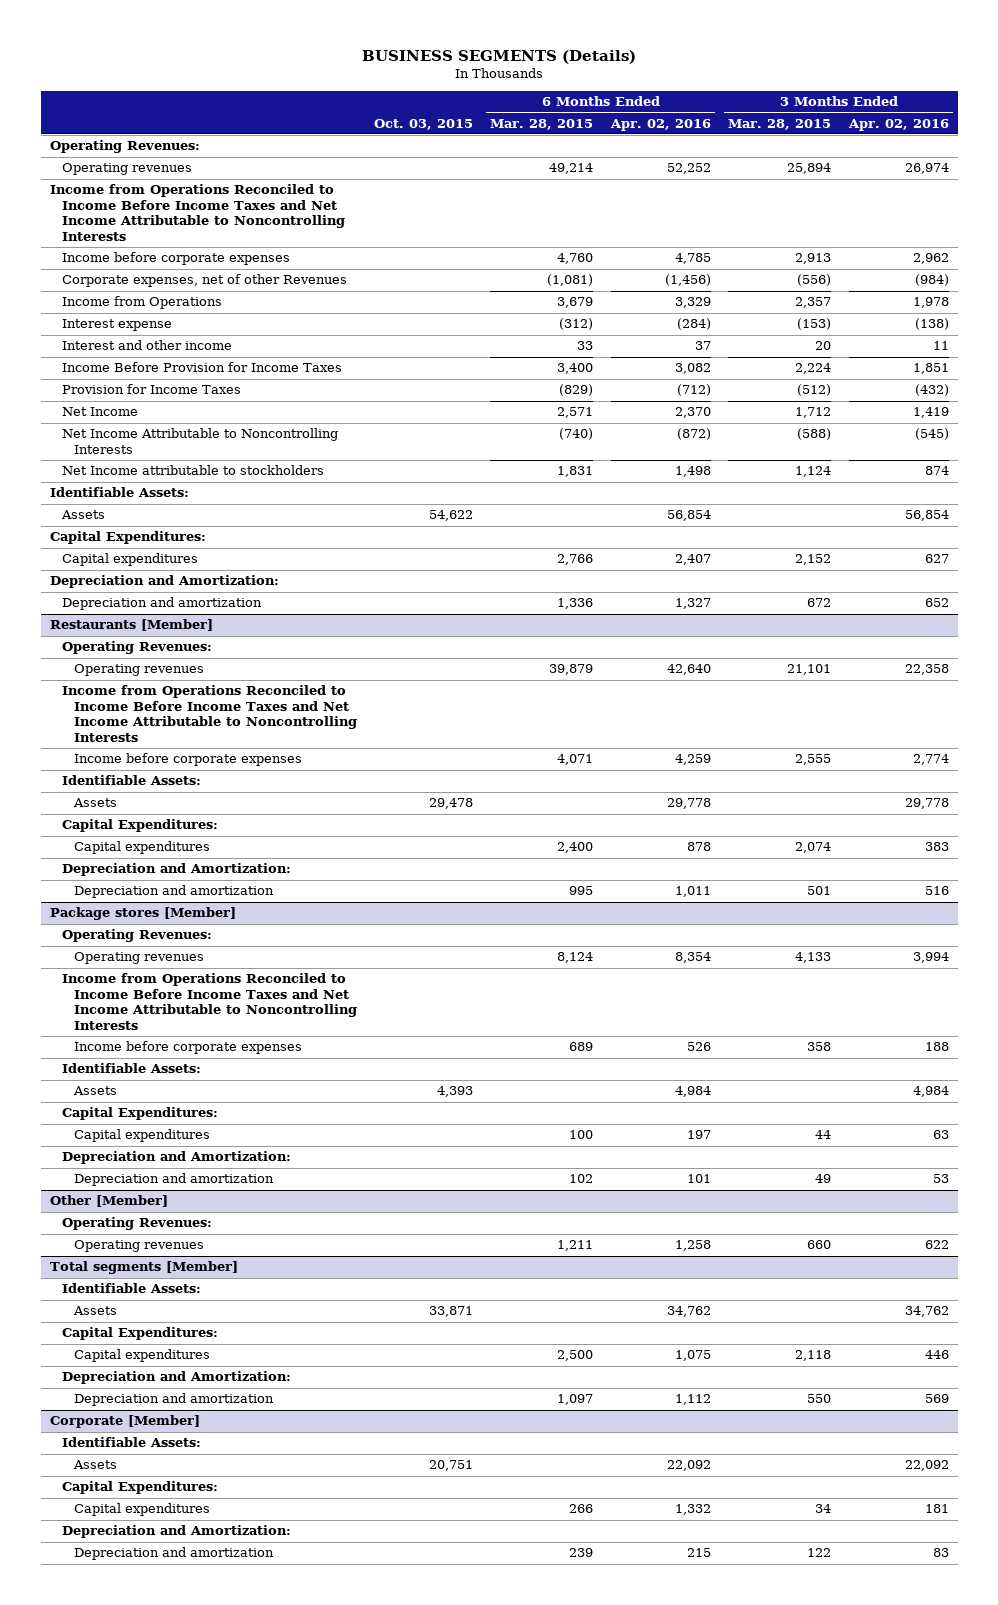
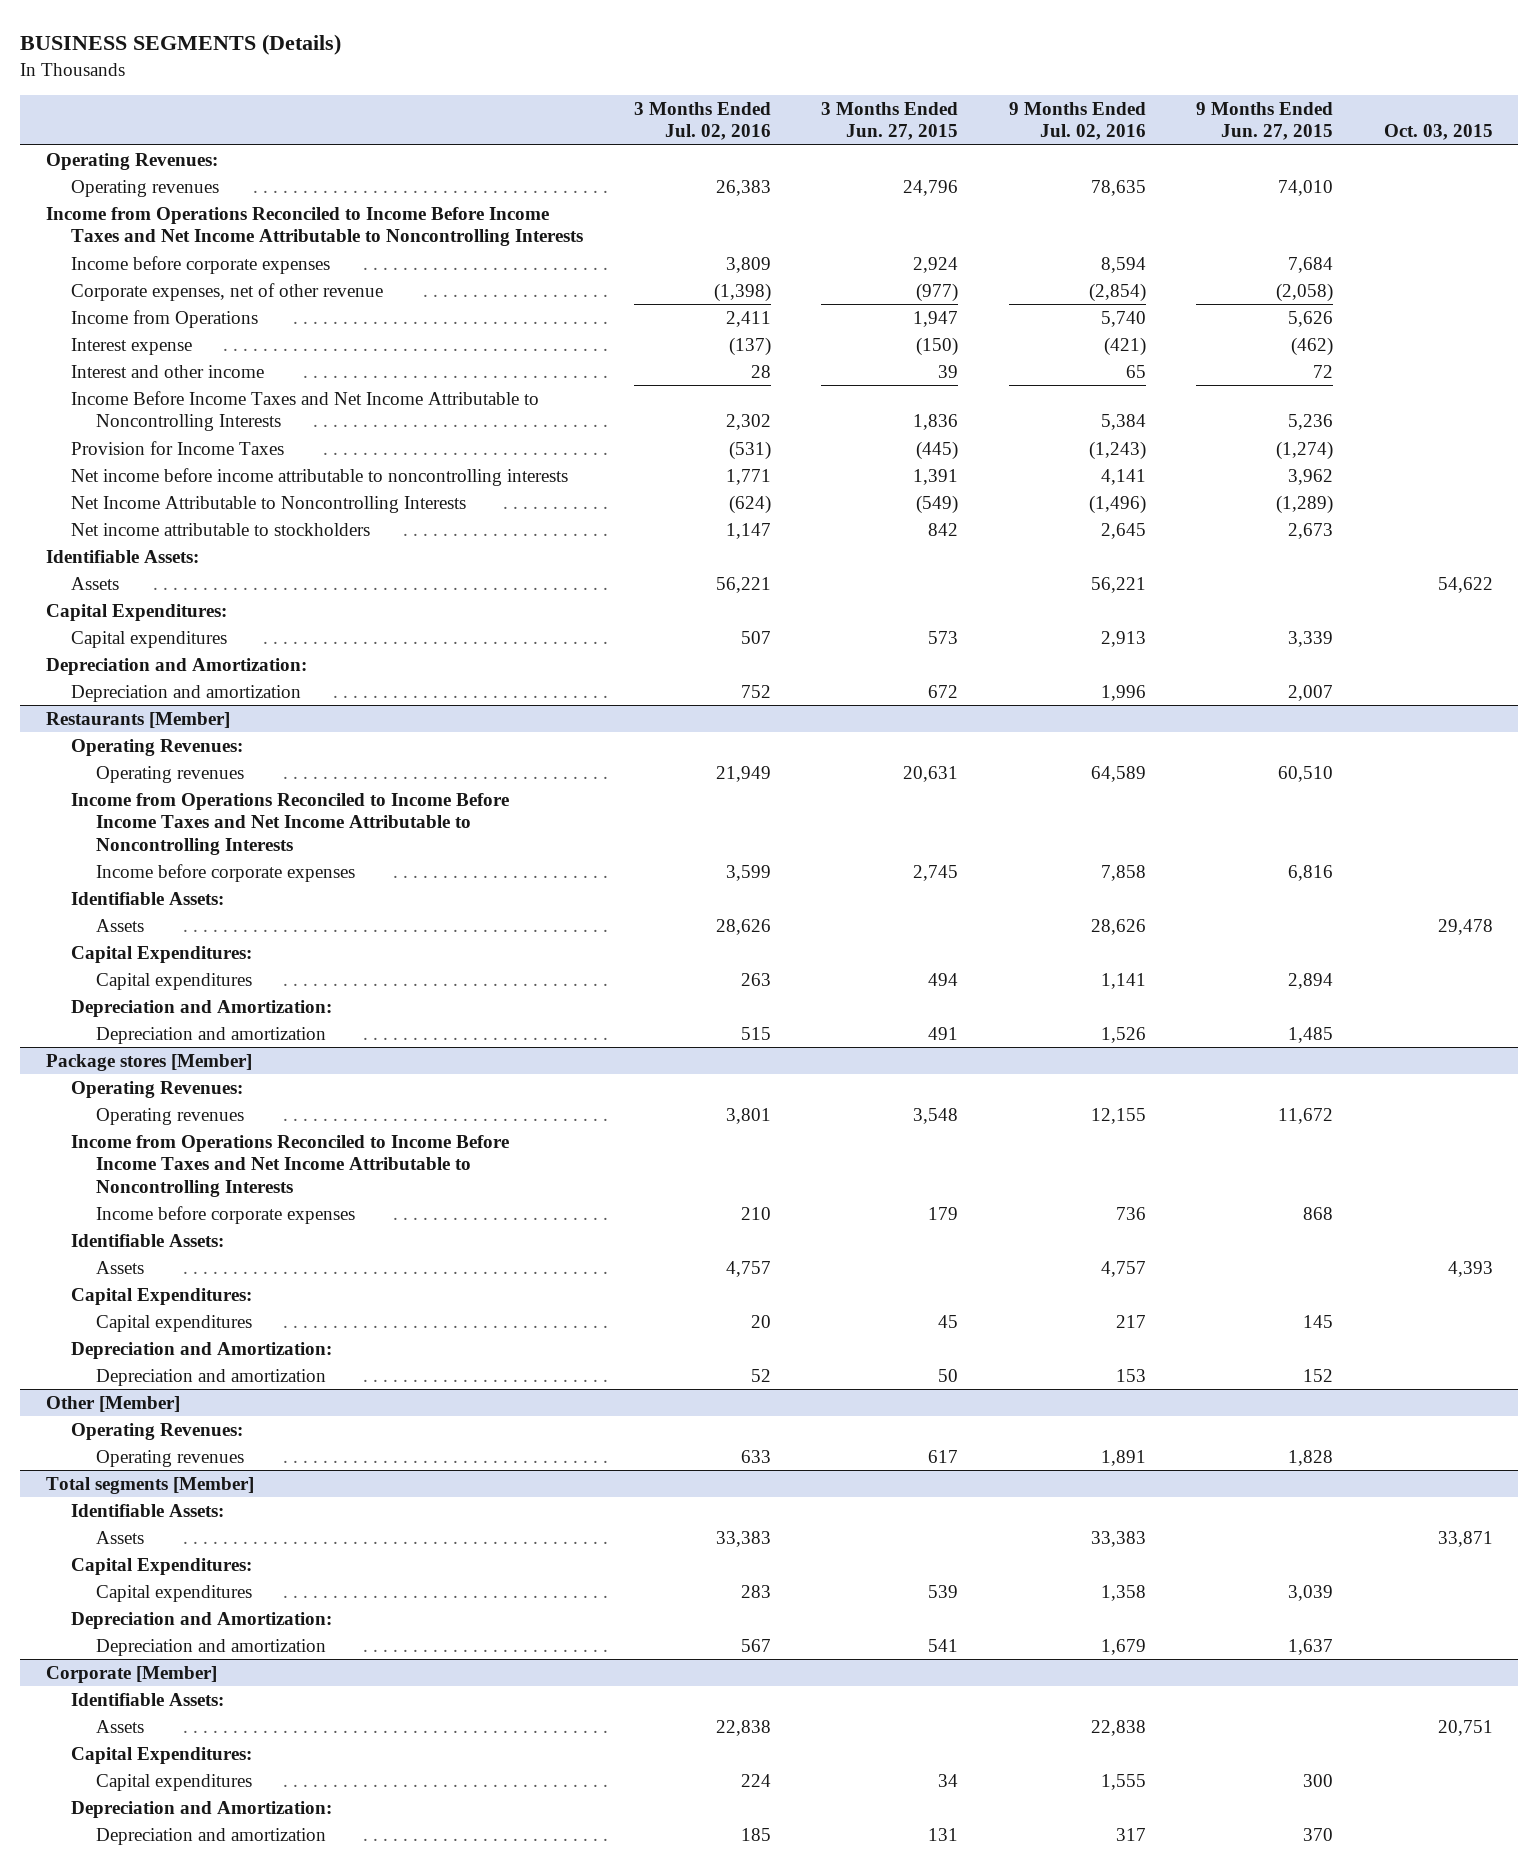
- | Oct. 03, 2015 | 6 Months Ended Mar. 28, 2015 | 6 Months Ended Apr. 02, 2016 | 3 Months Ended Mar. 28, 2015 | 3 Months Ended Apr. 02, 2016
+ | 3 Months Ended Jul. 02, 2016 | 3 Months Ended Jun. 27, 2015 | 9 Months Ended Jul. 02, 2016 | 9 Months Ended Jun. 27, 2015 | Oct. 03, 2015
- Corporate expenses, net of other Revenues | | (1,081) | (1,456) | (556) | (984)
+ Corporate expenses, net of other revenue | (1,398) | (977) | (2,854) | (2,058) |
- Income Before Provision for Income Taxes | | 3,400 | 3,082 | 2,224 | 1,851
+ Income Before Income Taxes and Net Income Attributable to Noncontrolling Interests | 2,302 | 1,836 | 5,384 | 5,236 |
- Net Income | | 2,571 | 2,370 | 1,712 | 1,419
+ Net income before income attributable to noncontrolling interests | 1,771 | 1,391 | 4,141 | 3,962 |
- Net Income attributable to stockholders | | 1,831 | 1,498 | 1,124 | 874
+ Net income attributable to stockholders | 1,147 | 842 | 2,645 | 2,673 |

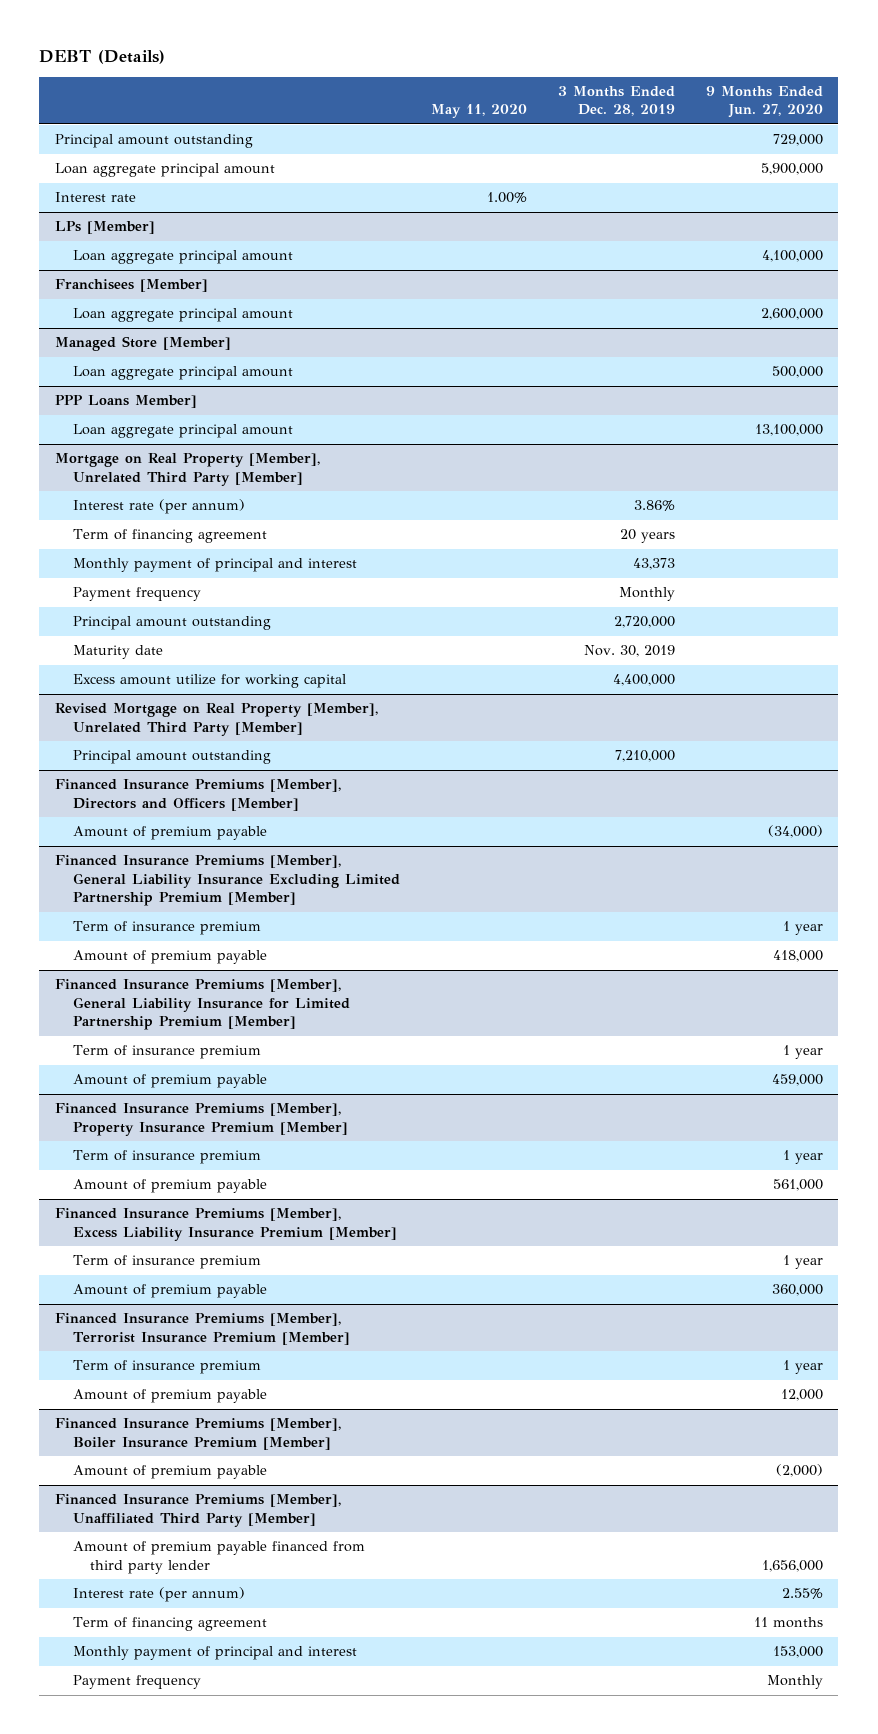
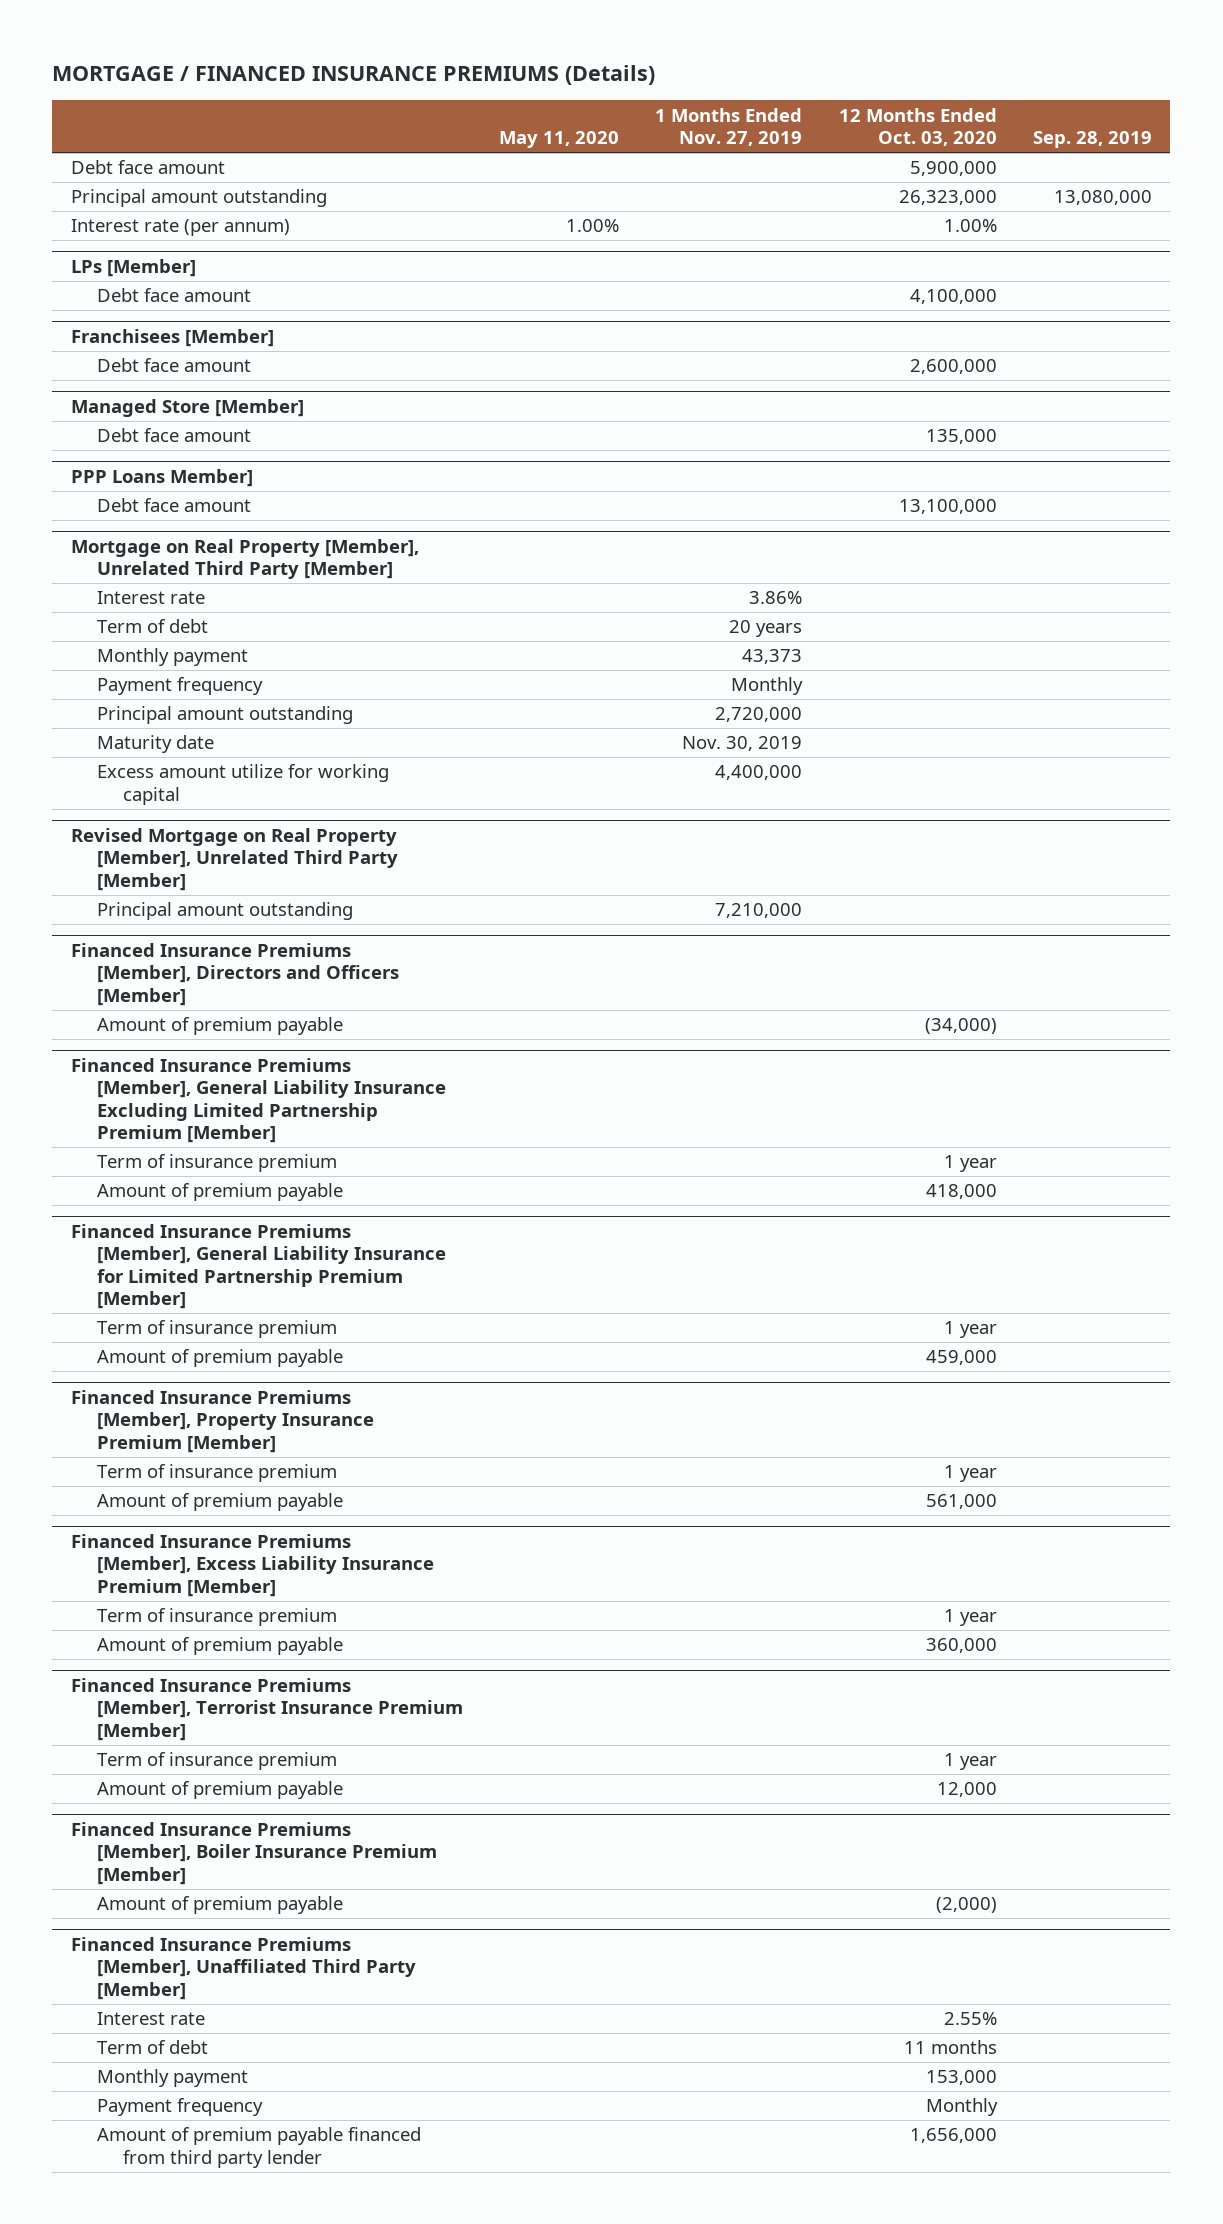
- DEBT (Details)
+ MORTGAGE / FINANCED INSURANCE PREMIUMS (Details)
- | May 11, 2020 | 3 Months Ended Dec. 28, 2019 | 9 Months Ended Jun. 27, 2020
+ | May 11, 2020 | 1 Months Ended Nov. 27, 2019 | 12 Months Ended Oct. 03, 2020 | Sep. 28, 2019
+ Debt face amount | | | 5,900,000 |
- Loan aggregate principal amount | | | 5,900,000
- Interest rate | 1.00% | |
+ Interest rate (per annum) | 1.00% | | 1.00% |
@ LPs [Member]
- Loan aggregate principal amount | | | 4,100,000
+ Debt face amount | | | 4,100,000 |
@ Franchisees [Member]
- Loan aggregate principal amount | | | 2,600,000
+ Debt face amount | | | 2,600,000 |
@ Managed Store [Member]
- Loan aggregate principal amount | | | 500,000
+ Debt face amount | | | 135,000 |
@ PPP Loans Member]
- Loan aggregate principal amount | | | 13,100,000
+ Debt face amount | | | 13,100,000 |
@ Mortgage on Real Property [Member], Unrelated Third Party [Member]
- Interest rate (per annum) | | 3.86% |
- Term of financing agreement | | 20 years |
- Monthly payment of principal and interest | | 43,373 |
+ Interest rate | | 3.86% | |
+ Term of debt | | 20 years | |
+ Monthly payment | | 43,373 | |
@ Financed Insurance Premiums [Member], Unaffiliated Third Party [Member]
- Interest rate (per annum) | | | 2.55%
- Term of financing agreement | | | 11 months
- Monthly payment of principal and interest | | | 153,000
+ Interest rate | | | 2.55% |
+ Term of debt | | | 11 months |
+ Monthly payment | | | 153,000 |
moved down: Amount of premium payable financed from third party lender | | | 1,656,000 |

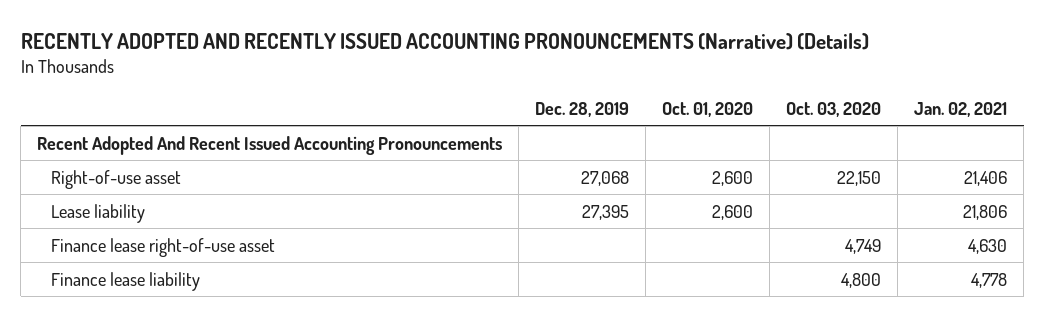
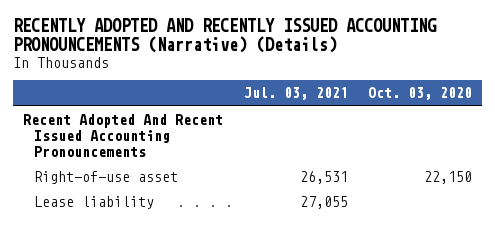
- | Dec. 28, 2019 | Oct. 01, 2020 | Oct. 03, 2020 | Jan. 02, 2021
+ | Jul. 03, 2021 | Oct. 03, 2020
- Finance lease right-of-use asset | | | 4,749 | 4,630
- Finance lease liability | | | 4,800 | 4,778

